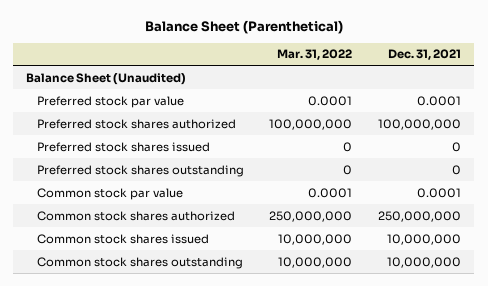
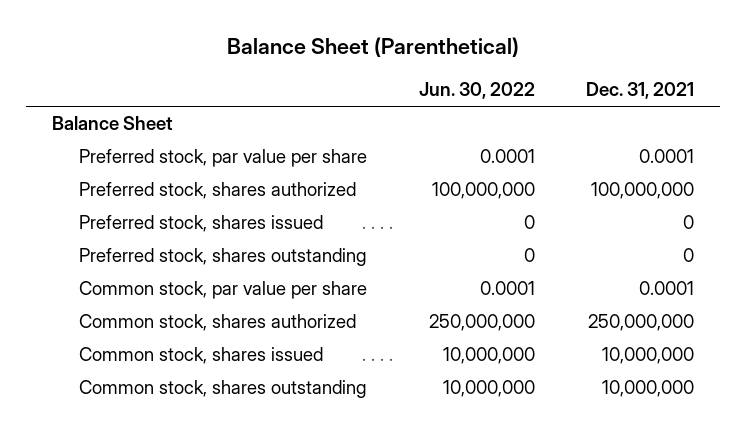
- | Mar. 31, 2022 | Dec. 31, 2021
+ | Jun. 30, 2022 | Dec. 31, 2021
- Balance Sheet (Unaudited)
- Preferred stock par value | 0.0001 | 0.0001
- Preferred stock shares authorized | 100,000,000 | 100,000,000
- Preferred stock shares issued | 0 | 0
- Preferred stock shares outstanding | 0 | 0
- Common stock par value | 0.0001 | 0.0001
- Common stock shares authorized | 250,000,000 | 250,000,000
- Common stock shares issued | 10,000,000 | 10,000,000
- Common stock shares outstanding | 10,000,000 | 10,000,000
+ Balance Sheet
+ Preferred stock, par value per share | 0.0001 | 0.0001
+ Preferred stock, shares authorized | 100,000,000 | 100,000,000
+ Preferred stock, shares issued | 0 | 0
+ Preferred stock, shares outstanding | 0 | 0
+ Common stock, par value per share | 0.0001 | 0.0001
+ Common stock, shares authorized | 250,000,000 | 250,000,000
+ Common stock, shares issued | 10,000,000 | 10,000,000
+ Common stock, shares outstanding | 10,000,000 | 10,000,000

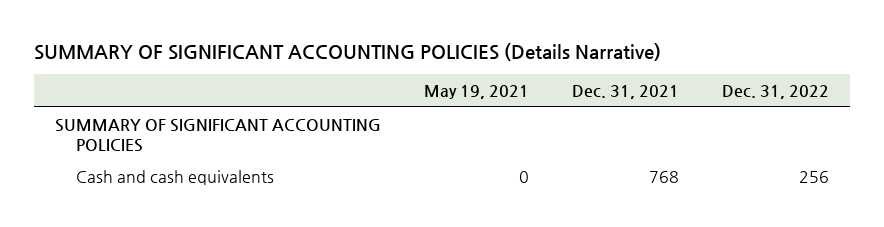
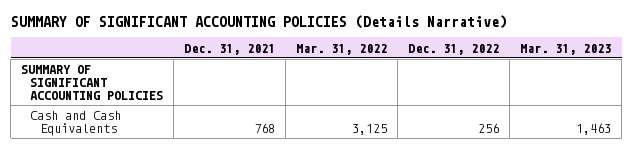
- | May 19, 2021 | Dec. 31, 2021 | Dec. 31, 2022
+ | Dec. 31, 2021 | Mar. 31, 2022 | Dec. 31, 2022 | Mar. 31, 2023
- Cash and cash equivalents | 0 | 768 | 256
+ Cash and Cash Equivalents | 768 | 3,125 | 256 | 1,463

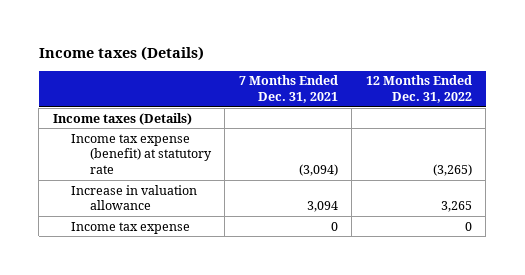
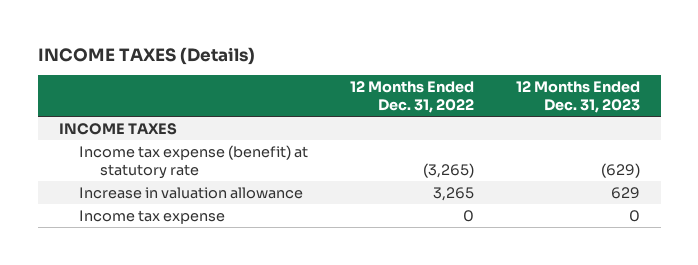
- Income taxes (Details)
+ INCOME TAXES (Details)
- | 7 Months Ended Dec. 31, 2021 | 12 Months Ended Dec. 31, 2022
+ | 12 Months Ended Dec. 31, 2022 | 12 Months Ended Dec. 31, 2023
- Income taxes (Details)
+ INCOME TAXES

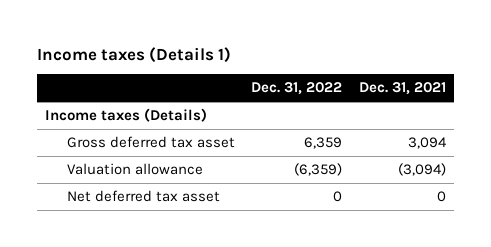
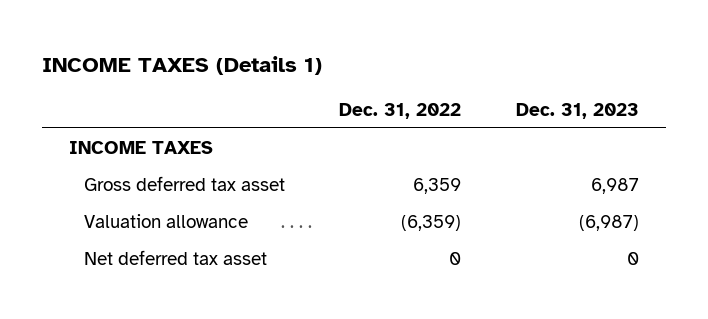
- Income taxes (Details 1)
+ INCOME TAXES (Details 1)
- | Dec. 31, 2022 | Dec. 31, 2021
+ | Dec. 31, 2022 | Dec. 31, 2023
- Income taxes (Details)
+ INCOME TAXES

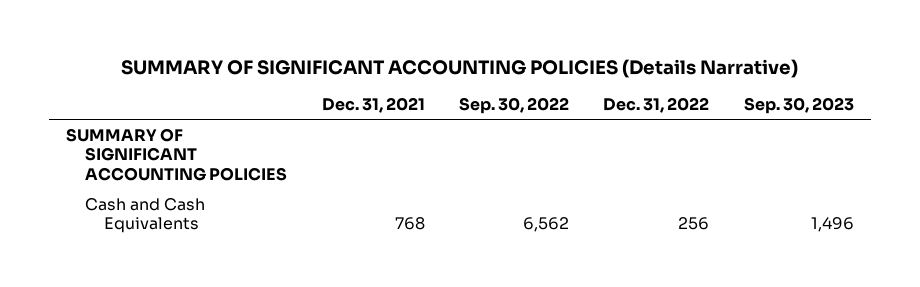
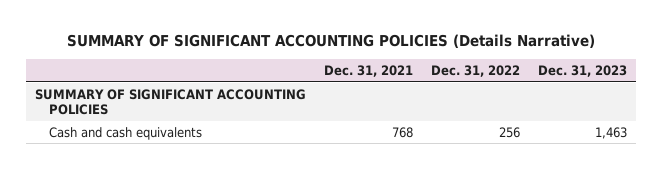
- | Dec. 31, 2021 | Sep. 30, 2022 | Dec. 31, 2022 | Sep. 30, 2023
+ | Dec. 31, 2021 | Dec. 31, 2022 | Dec. 31, 2023
- Cash and Cash Equivalents | 768 | 6,562 | 256 | 1,496
+ Cash and cash equivalents | 768 | 256 | 1,463

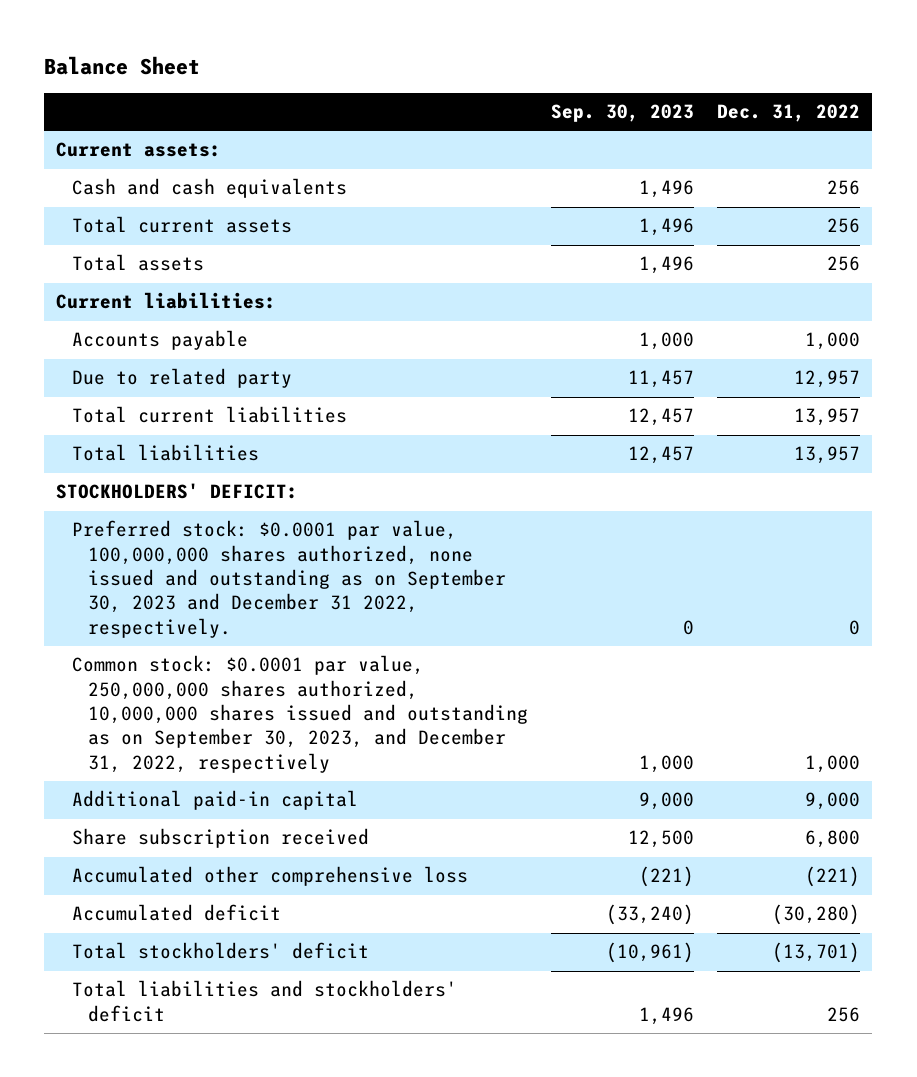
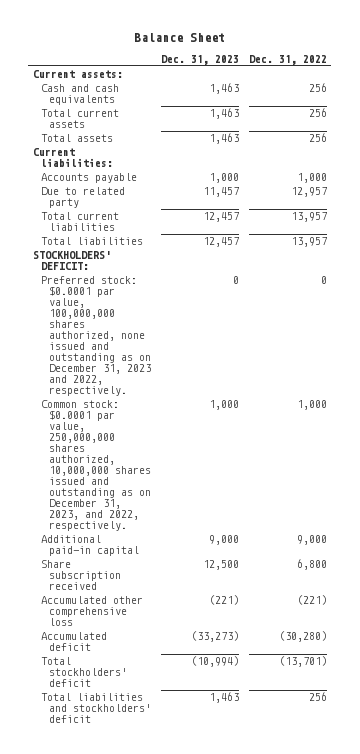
- | Sep. 30, 2023 | Dec. 31, 2022
+ | Dec. 31, 2023 | Dec. 31, 2022
- Preferred stock: $0.0001 par value, 100,000,000 shares authorized, none issued and outstanding as on September 30, 2023 and December 31 2022, respectively. | 0 | 0
- Common stock: $0.0001 par value, 250,000,000 shares authorized, 10,000,000 shares issued and outstanding as on September 30, 2023, and December 31, 2022, respectively | 1,000 | 1,000
+ Preferred stock: $0.0001 par value, 100,000,000 shares authorized, none issued and outstanding as on December 31, 2023 and 2022, respectively. | 0 | 0
+ Common stock: $0.0001 par value, 250,000,000 shares authorized, 10,000,000 shares issued and outstanding as on December 31, 2023, and 2022, respectively. | 1,000 | 1,000

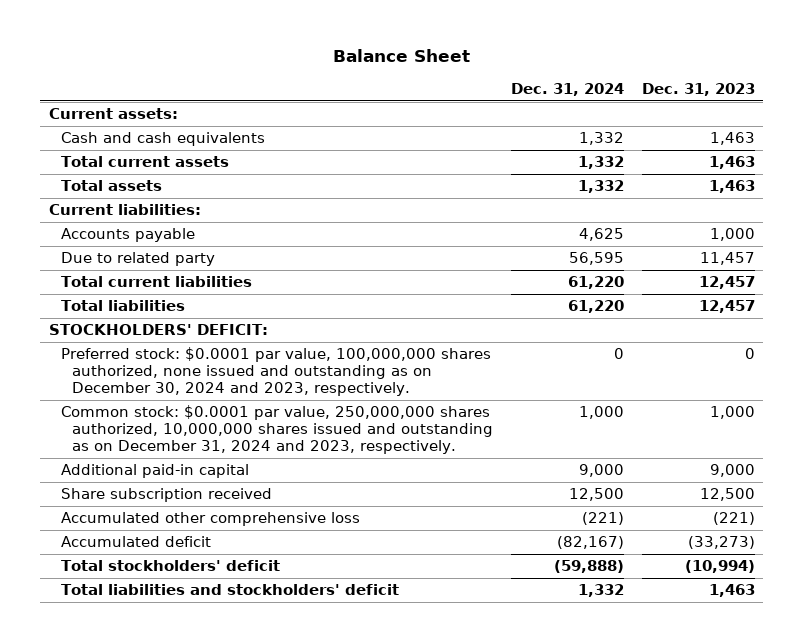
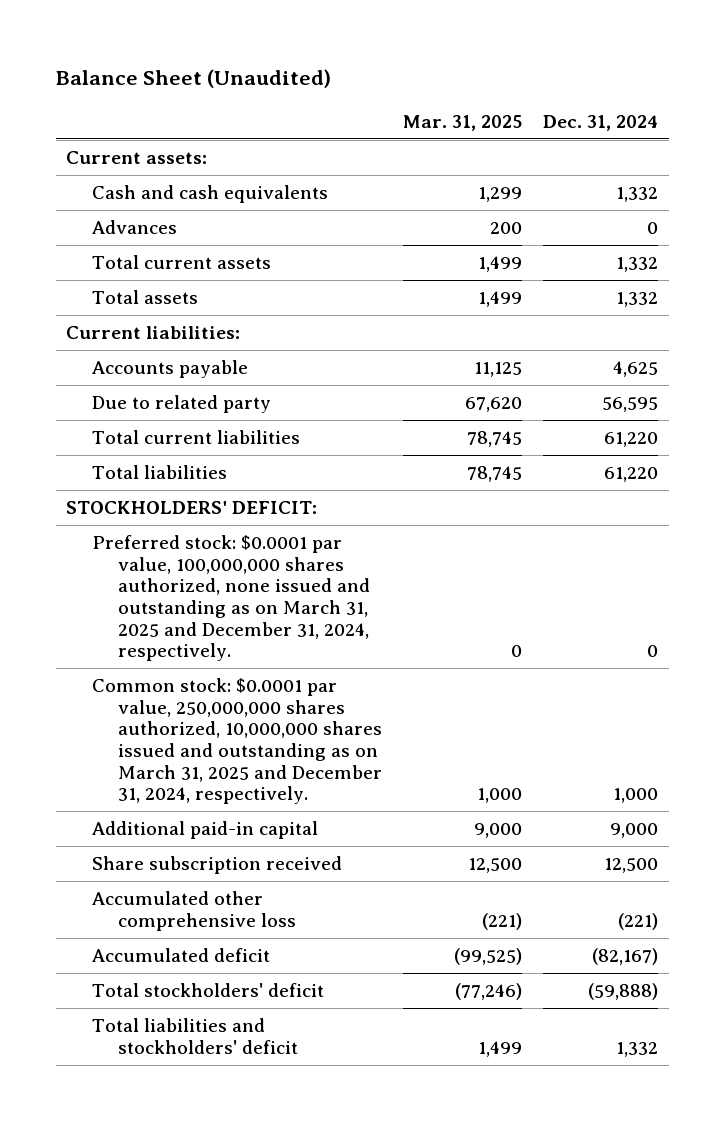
- Balance Sheet
+ Balance Sheet (Unaudited)
- | Dec. 31, 2024 | Dec. 31, 2023
+ | Mar. 31, 2025 | Dec. 31, 2024
+ Advances | 200 | 0
- Preferred stock: $0.0001 par value, 100,000,000 shares authorized, none issued and outstanding as on December 30, 2024 and 2023, respectively. | 0 | 0
- Common stock: $0.0001 par value, 250,000,000 shares authorized, 10,000,000 shares issued and outstanding as on December 31, 2024 and 2023, respectively. | 1,000 | 1,000
+ Preferred stock: $0.0001 par value, 100,000,000 shares authorized, none issued and outstanding as on March 31, 2025 and December 31, 2024, respectively. | 0 | 0
+ Common stock: $0.0001 par value, 250,000,000 shares authorized, 10,000,000 shares issued and outstanding as on March 31, 2025 and December 31, 2024, respectively. | 1,000 | 1,000

